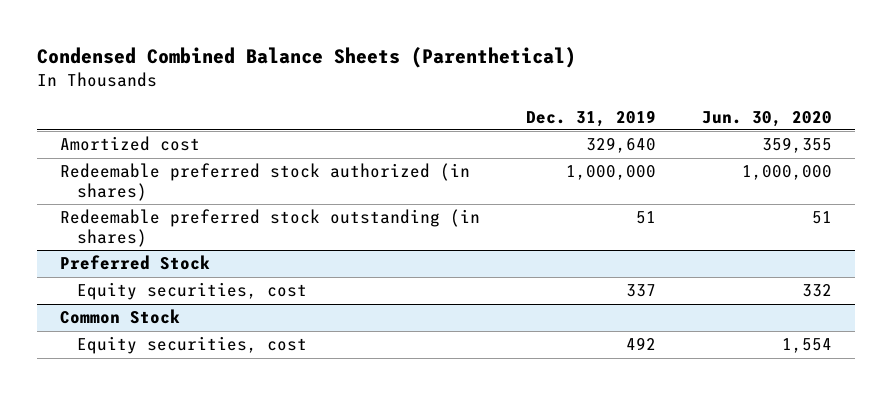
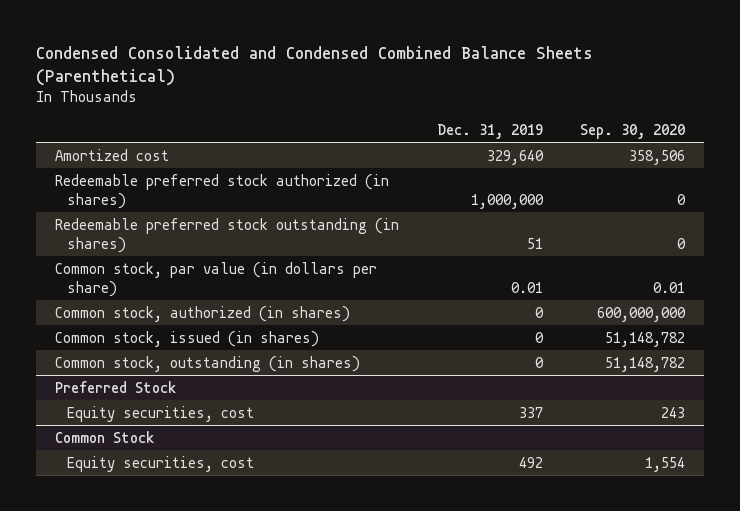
- Condensed Combined Balance Sheets (Parenthetical)
+ Condensed Consolidated and Condensed Combined Balance Sheets (Parenthetical)
- | Dec. 31, 2019 | Jun. 30, 2020
+ | Dec. 31, 2019 | Sep. 30, 2020
+ Common stock, par value (in dollars per share) | 0.01 | 0.01
+ Common stock, authorized (in shares) | 0 | 600,000,000
+ Common stock, issued (in shares) | 0 | 51,148,782
+ Common stock, outstanding (in shares) | 0 | 51,148,782

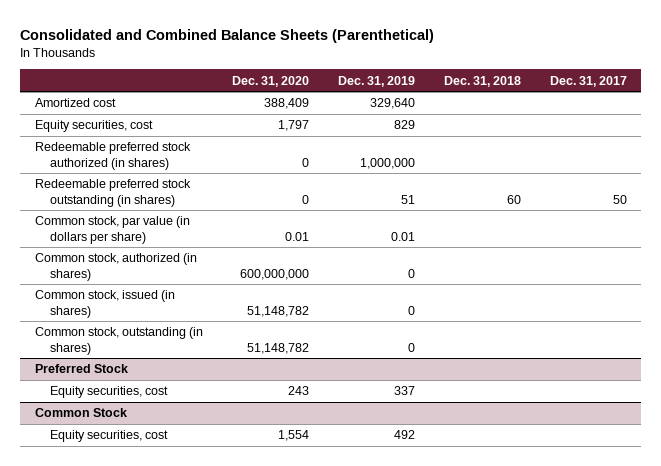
- Condensed Consolidated and Condensed Combined Balance Sheets (Parenthetical)
+ Consolidated and Combined Balance Sheets (Parenthetical)
- | Dec. 31, 2019 | Sep. 30, 2020
+ | Dec. 31, 2020 | Dec. 31, 2019 | Dec. 31, 2018 | Dec. 31, 2017
+ Equity securities, cost | 1,797 | 829 | |

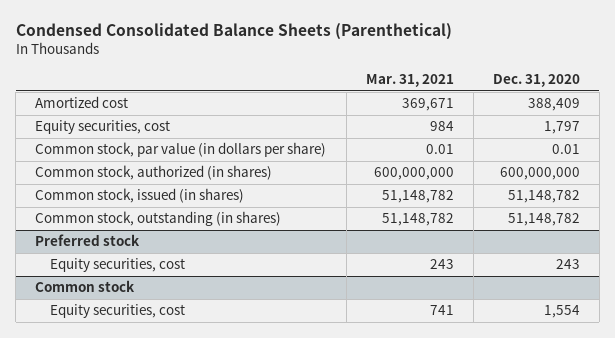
- Consolidated and Combined Balance Sheets (Parenthetical)
+ Condensed Consolidated Balance Sheets (Parenthetical)
- | Dec. 31, 2020 | Dec. 31, 2019 | Dec. 31, 2018 | Dec. 31, 2017
+ | Mar. 31, 2021 | Dec. 31, 2020
- Redeemable preferred stock authorized (in shares) | 0 | 1,000,000 | |
- Redeemable preferred stock outstanding (in shares) | 0 | 51 | 60 | 50
- Preferred Stock
+ Preferred stock
- Common Stock
+ Common stock

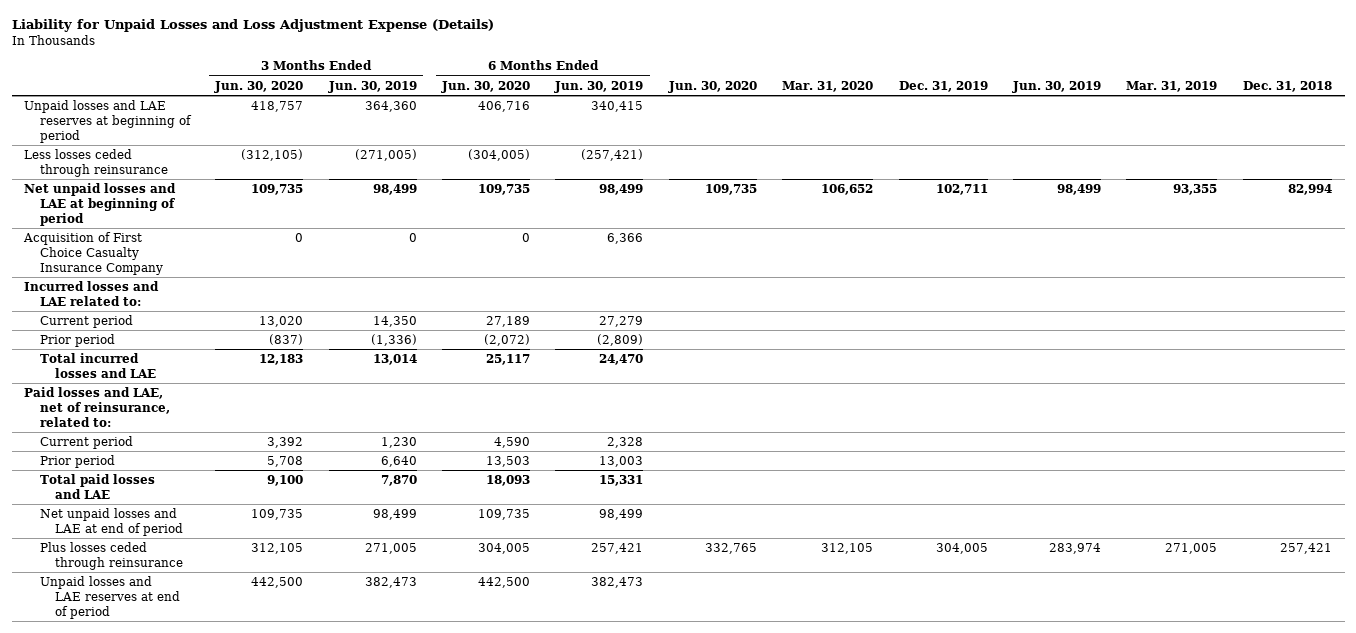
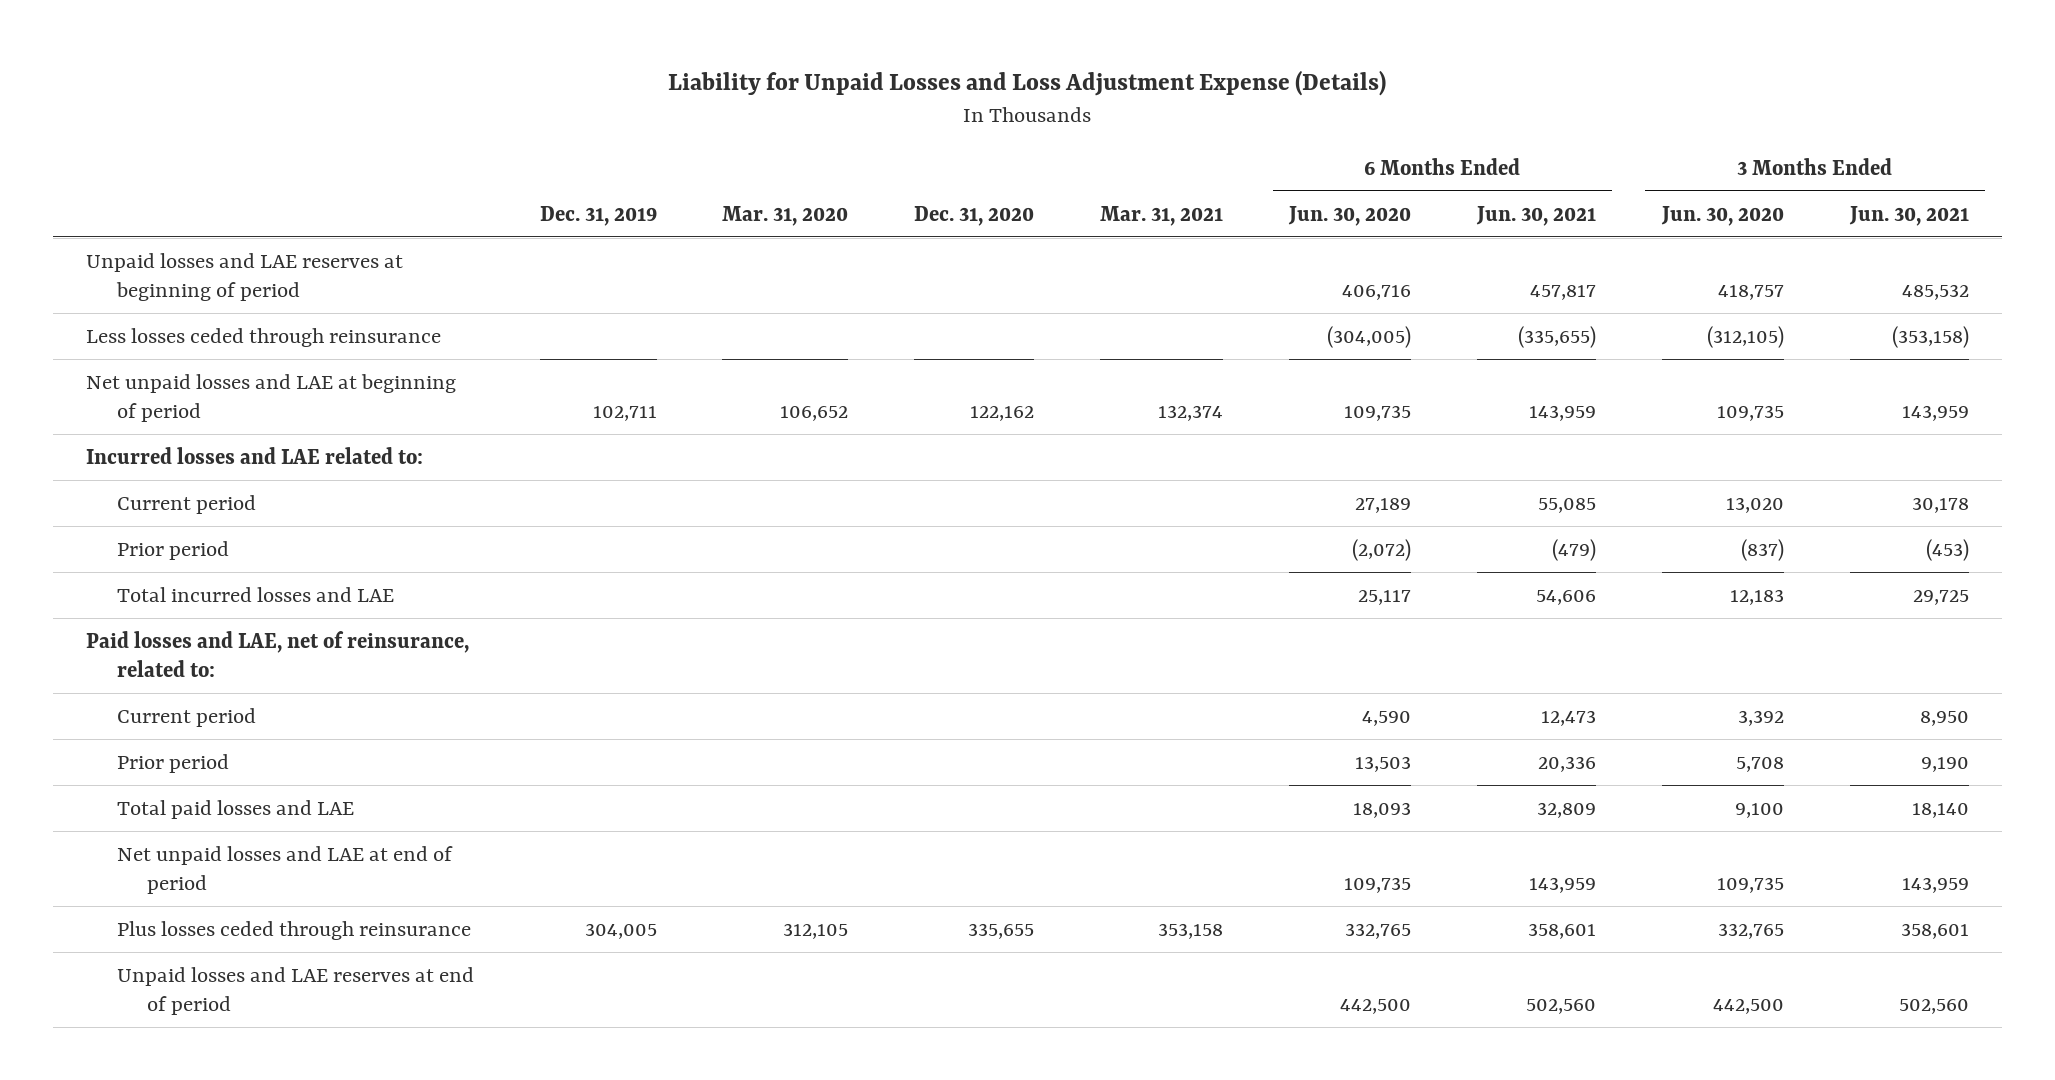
- | 3 Months Ended Jun. 30, 2020 | 3 Months Ended Jun. 30, 2019 | 6 Months Ended Jun. 30, 2020 | 6 Months Ended Jun. 30, 2019 | Jun. 30, 2020 | Mar. 31, 2020 | Dec. 31, 2019 | Jun. 30, 2019 | Mar. 31, 2019 | Dec. 31, 2018
+ | Dec. 31, 2019 | Mar. 31, 2020 | Dec. 31, 2020 | Mar. 31, 2021 | 6 Months Ended Jun. 30, 2020 | 6 Months Ended Jun. 30, 2021 | 3 Months Ended Jun. 30, 2020 | 3 Months Ended Jun. 30, 2021
- Acquisition of First Choice Casualty Insurance Company | 0 | 0 | 0 | 6,366 | | | | | |
- Plus losses ceded through reinsurance | 312,105 | 271,005 | 304,005 | 257,421 | 332,765 | 312,105 | 304,005 | 283,974 | 271,005 | 257,421
+ Plus losses ceded through reinsurance | 304,005 | 312,105 | 335,655 | 353,158 | 332,765 | 358,601 | 332,765 | 358,601

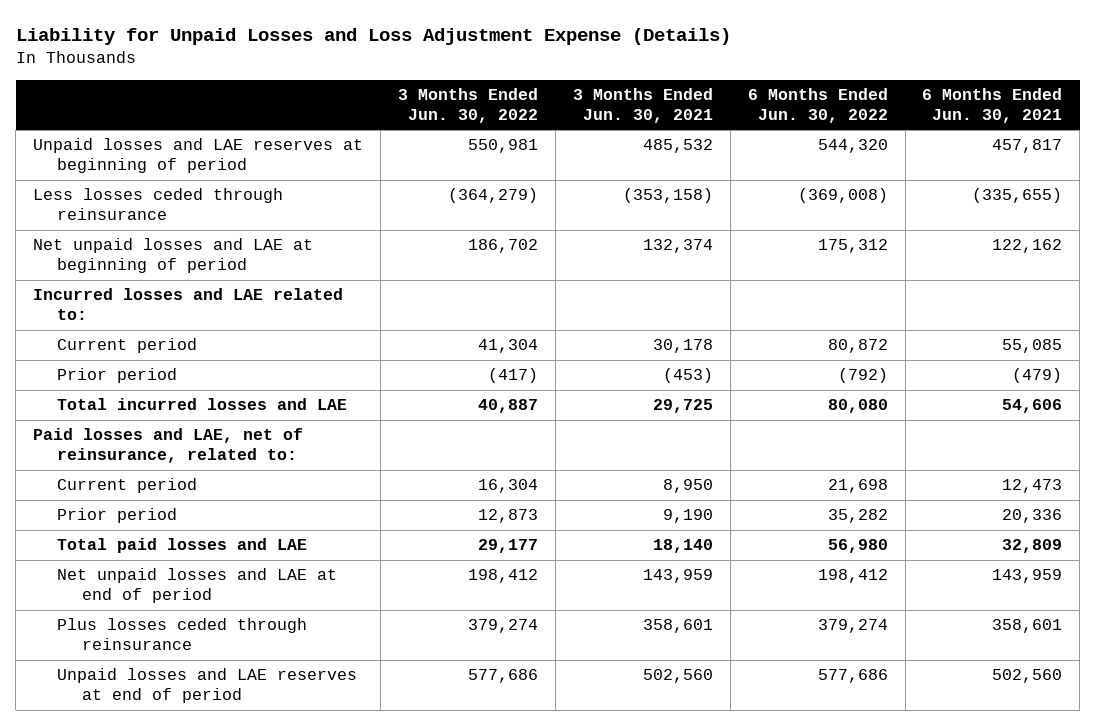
- | Dec. 31, 2019 | Mar. 31, 2020 | Dec. 31, 2020 | Mar. 31, 2021 | 6 Months Ended Jun. 30, 2020 | 6 Months Ended Jun. 30, 2021 | 3 Months Ended Jun. 30, 2020 | 3 Months Ended Jun. 30, 2021
+ | 3 Months Ended Jun. 30, 2022 | 3 Months Ended Jun. 30, 2021 | 6 Months Ended Jun. 30, 2022 | 6 Months Ended Jun. 30, 2021
- Net unpaid losses and LAE at beginning of period | 102,711 | 106,652 | 122,162 | 132,374 | 109,735 | 143,959 | 109,735 | 143,959
+ Net unpaid losses and LAE at beginning of period | 186,702 | 132,374 | 175,312 | 122,162

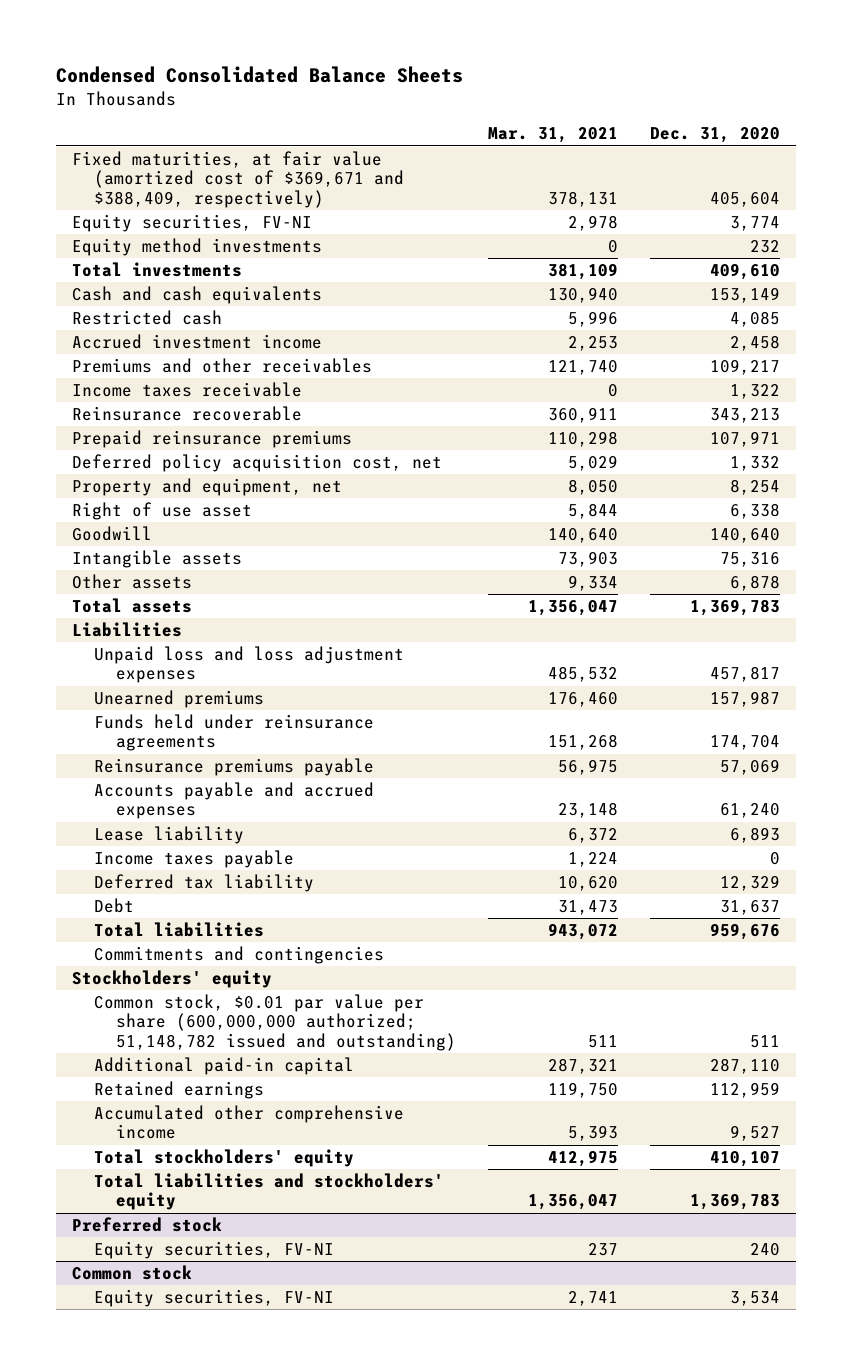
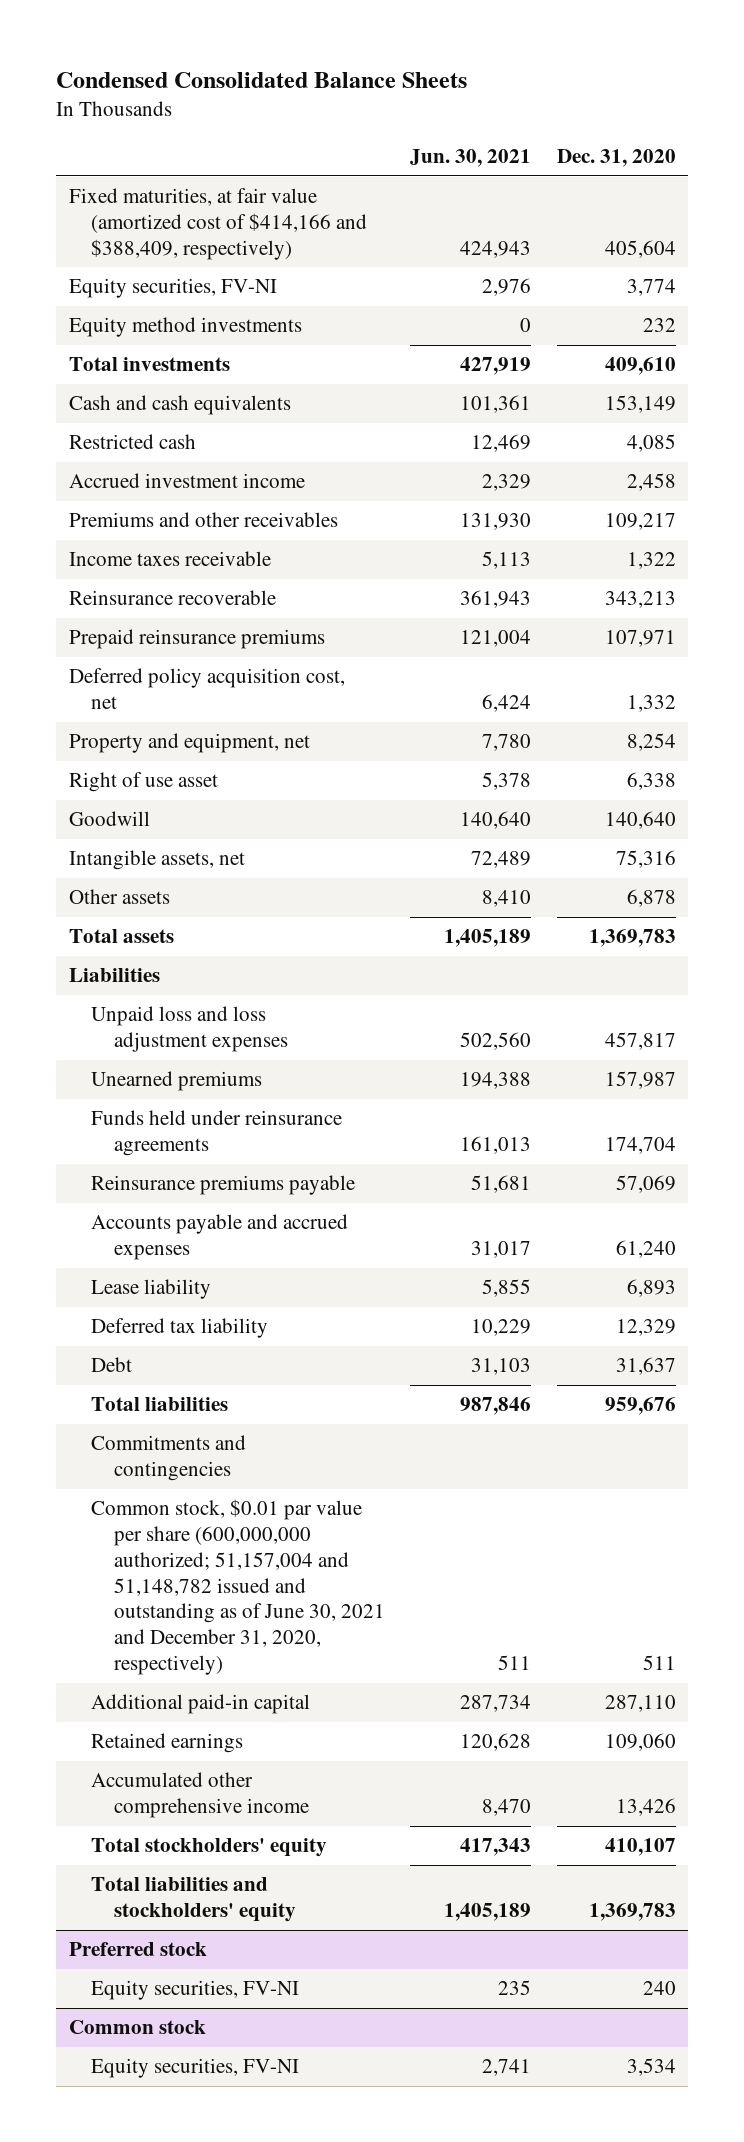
- | Mar. 31, 2021 | Dec. 31, 2020
+ | Jun. 30, 2021 | Dec. 31, 2020
- Fixed maturities, at fair value (amortized cost of $369,671 and $388,409, respectively) | 378,131 | 405,604
+ Fixed maturities, at fair value (amortized cost of $414,166 and $388,409, respectively) | 424,943 | 405,604
- Intangible assets | 73,903 | 75,316
+ Intangible assets, net | 72,489 | 75,316
- Income taxes payable | 1,224 | 0
- Stockholders' equity
- Common stock, $0.01 par value per share (600,000,000 authorized; 51,148,782 issued and outstanding) | 511 | 511
+ Common stock, $0.01 par value per share (600,000,000 authorized; 51,157,004 and 51,148,782 issued and outstanding as of June 30, 2021 and December 31, 2020, respectively) | 511 | 511
- Retained earnings | 119,750 | 112,959
- Accumulated other comprehensive income | 5,393 | 9,527
+ Retained earnings | 120,628 | 109,060
+ Accumulated other comprehensive income | 8,470 | 13,426

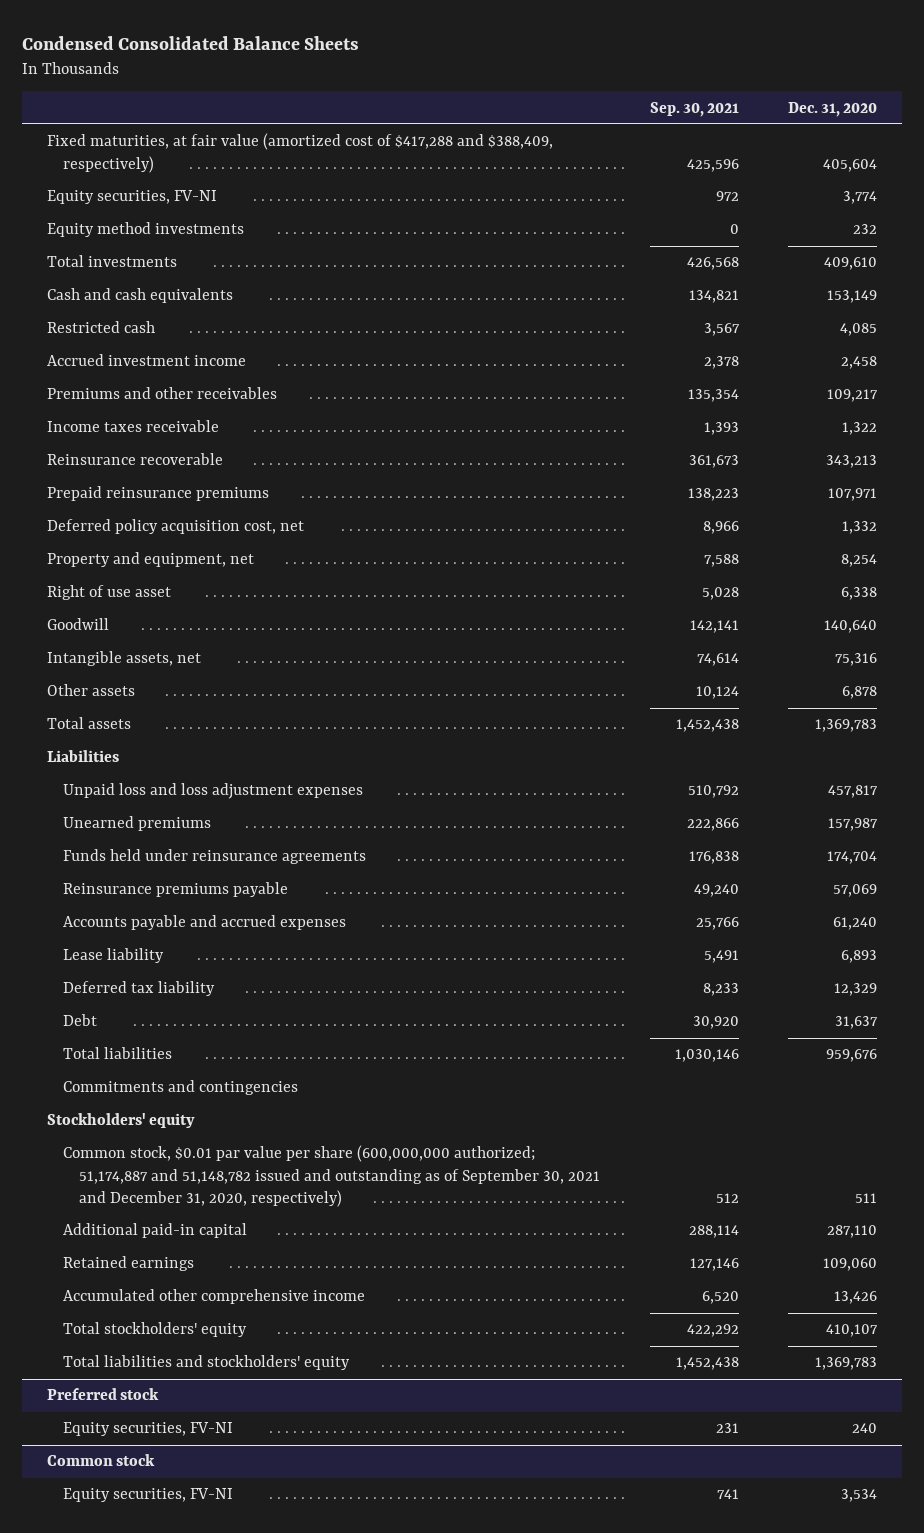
- | Jun. 30, 2021 | Dec. 31, 2020
+ | Sep. 30, 2021 | Dec. 31, 2020
- Fixed maturities, at fair value (amortized cost of $414,166 and $388,409, respectively) | 424,943 | 405,604
+ Fixed maturities, at fair value (amortized cost of $417,288 and $388,409, respectively) | 425,596 | 405,604
- Common stock, $0.01 par value per share (600,000,000 authorized; 51,157,004 and 51,148,782 issued and outstanding as of June 30, 2021 and December 31, 2020, respectively) | 511 | 511
+ Stockholders' equity
+ Common stock, $0.01 par value per share (600,000,000 authorized; 51,174,887 and 51,148,782 issued and outstanding as of September 30, 2021 and December 31, 2020, respectively) | 512 | 511

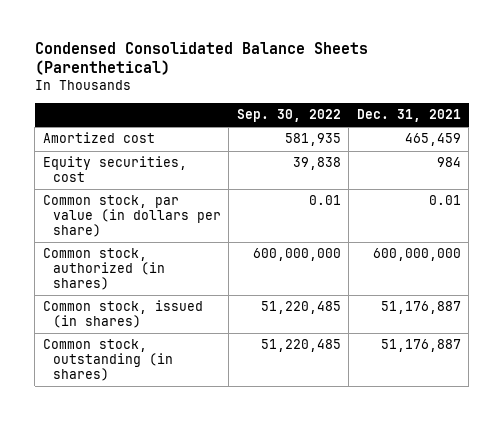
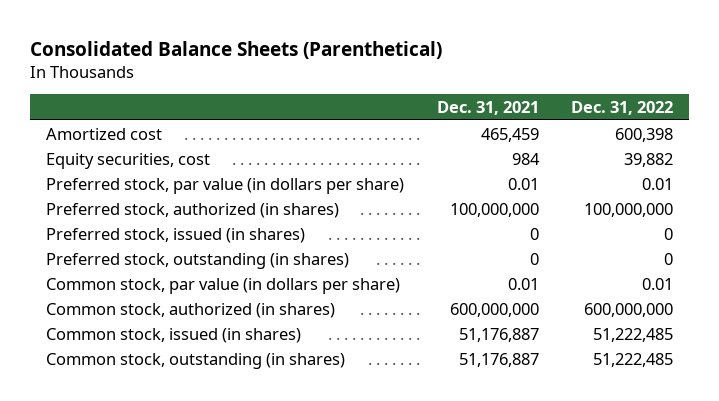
- Condensed Consolidated Balance Sheets (Parenthetical)
+ Consolidated Balance Sheets (Parenthetical)
- | Sep. 30, 2022 | Dec. 31, 2021
+ | Dec. 31, 2021 | Dec. 31, 2022
+ Preferred stock, par value (in dollars per share) | 0.01 | 0.01
+ Preferred stock, authorized (in shares) | 100,000,000 | 100,000,000
+ Preferred stock, issued (in shares) | 0 | 0
+ Preferred stock, outstanding (in shares) | 0 | 0

